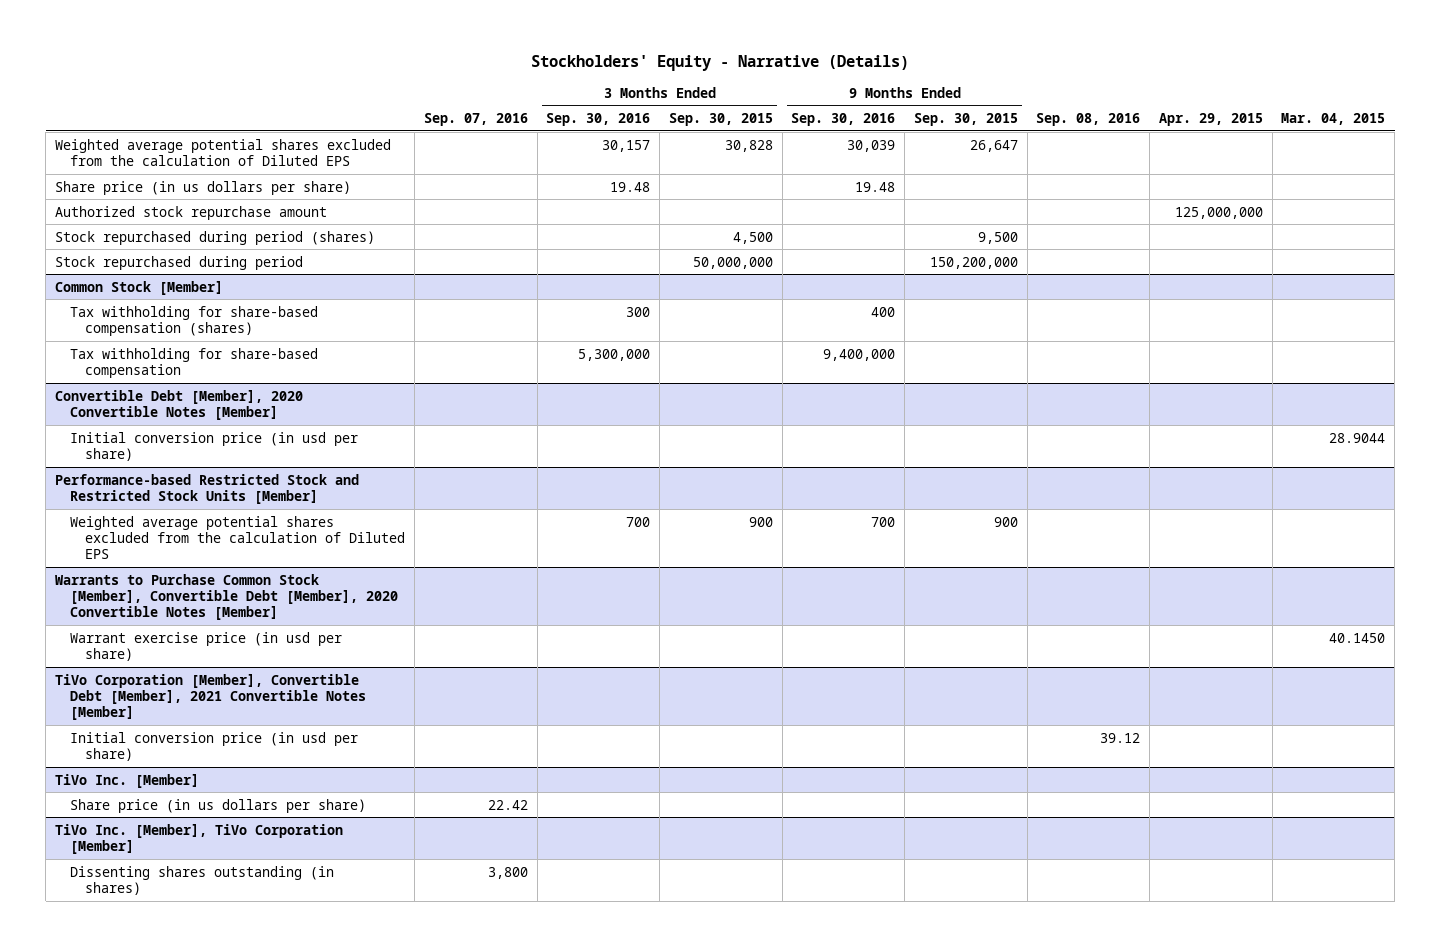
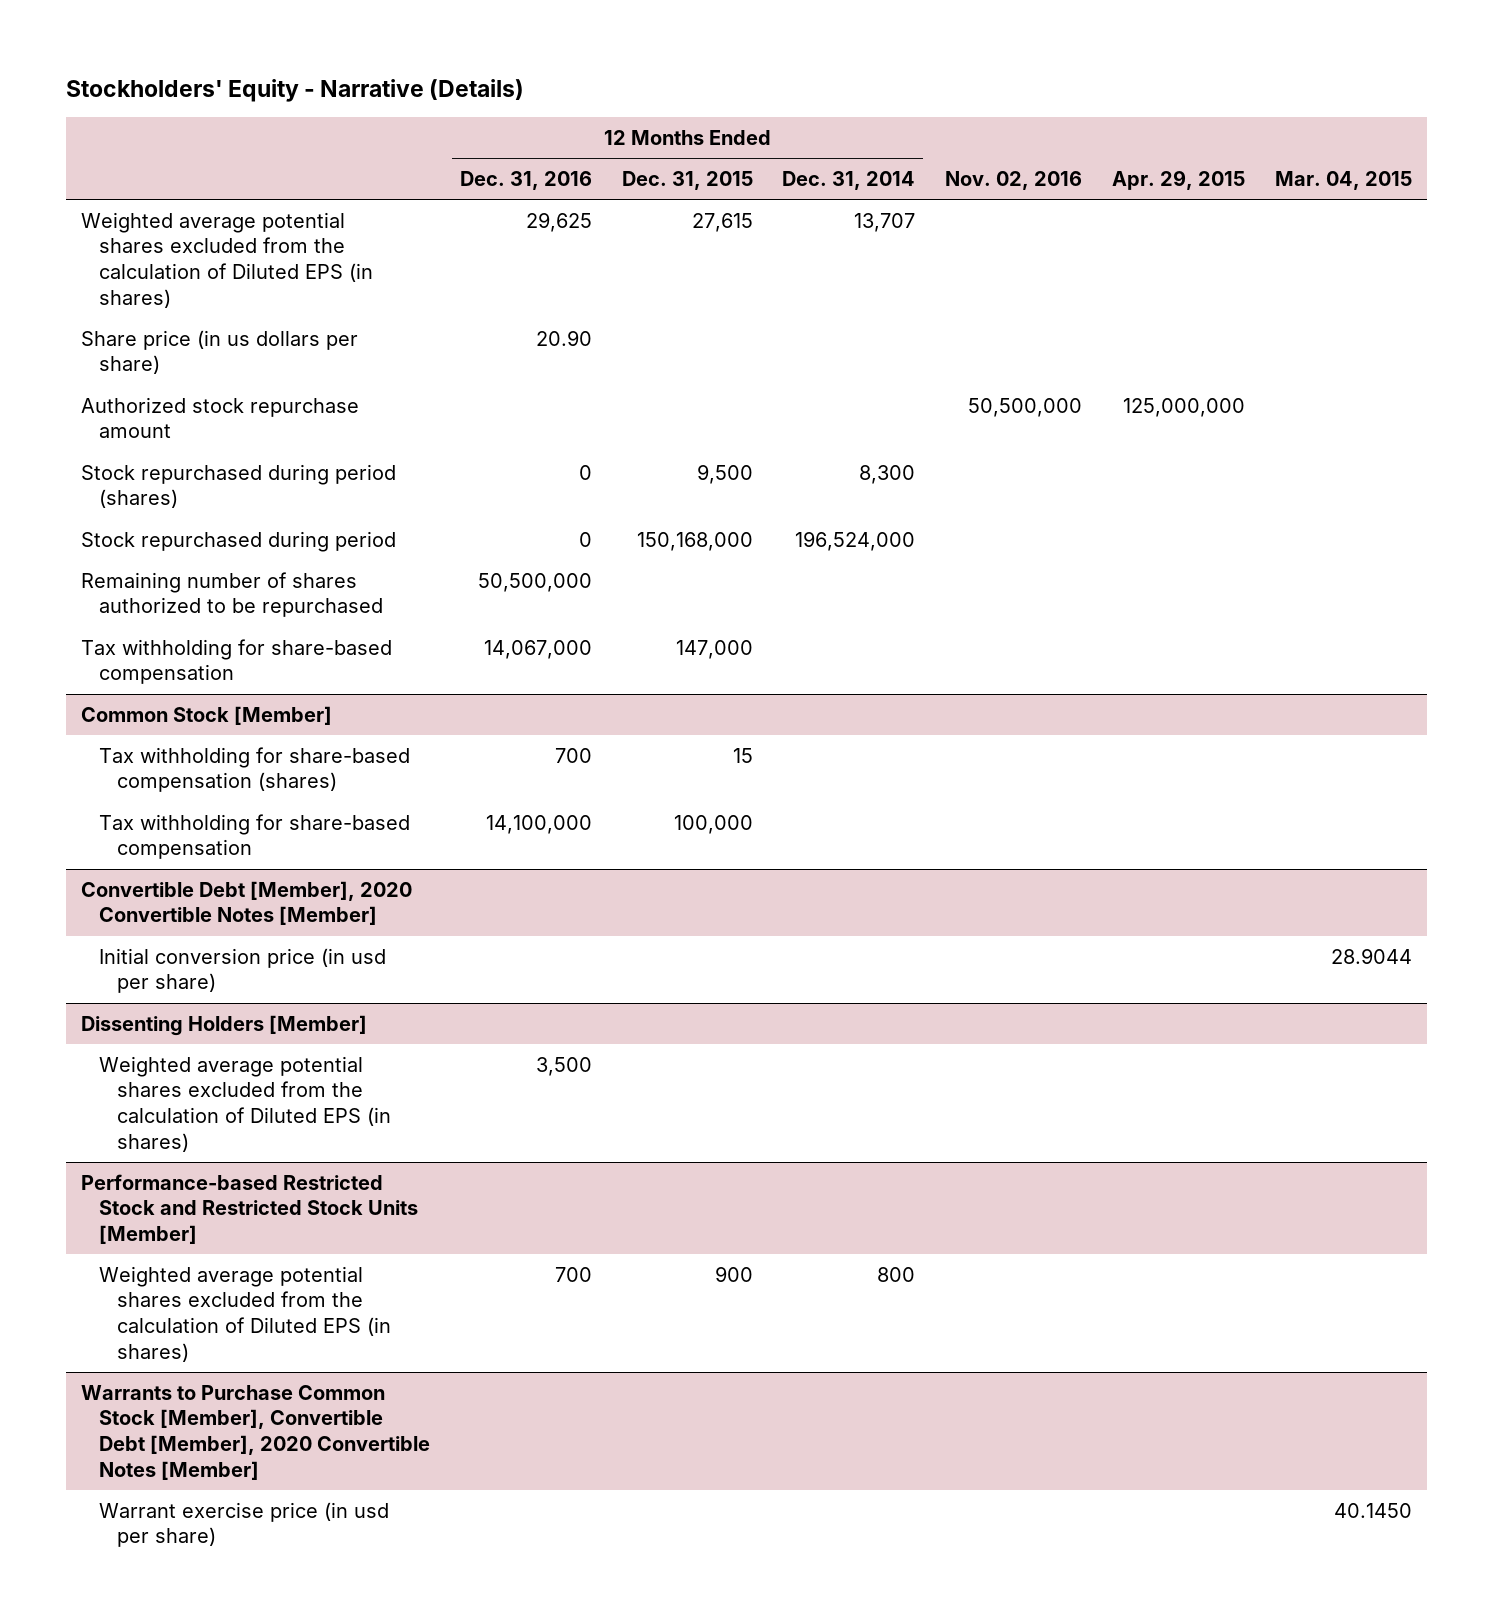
- | Sep. 07, 2016 | 3 Months Ended Sep. 30, 2016 | 3 Months Ended Sep. 30, 2015 | 9 Months Ended Sep. 30, 2016 | 9 Months Ended Sep. 30, 2015 | Sep. 08, 2016 | Apr. 29, 2015 | Mar. 04, 2015
+ | 12 Months Ended Dec. 31, 2016 | 12 Months Ended Dec. 31, 2015 | 12 Months Ended Dec. 31, 2014 | Nov. 02, 2016 | Apr. 29, 2015 | Mar. 04, 2015
- Weighted average potential shares excluded from the calculation of Diluted EPS | | 30,157 | 30,828 | 30,039 | 26,647 | | |
+ Weighted average potential shares excluded from the calculation of Diluted EPS (in shares) | 29,625 | 27,615 | 13,707 | | |
+ Remaining number of shares authorized to be repurchased | 50,500,000 | | | | |
+ Tax withholding for share-based compensation | 14,067,000 | 147,000 | | | |
+ Dissenting Holders [Member]
+ Weighted average potential shares excluded from the calculation of Diluted EPS (in shares) | 3,500 | | | | |
@ Performance-based Restricted Stock and Restricted Stock Units [Member]
- Weighted average potential shares excluded from the calculation of Diluted EPS | | 700 | 900 | 700 | 900 | | |
+ Weighted average potential shares excluded from the calculation of Diluted EPS (in shares) | 700 | 900 | 800 | | |
- TiVo Corporation [Member], Convertible Debt [Member], 2021 Convertible Notes [Member]
- Initial conversion price (in usd per share) | | | | | | 39.12 | |
- TiVo Inc. [Member]
- Share price (in us dollars per share) | 22.42 | | | | | | |
- TiVo Inc. [Member], TiVo Corporation [Member]
- Dissenting shares outstanding (in shares) | 3,800 | | | | | | |

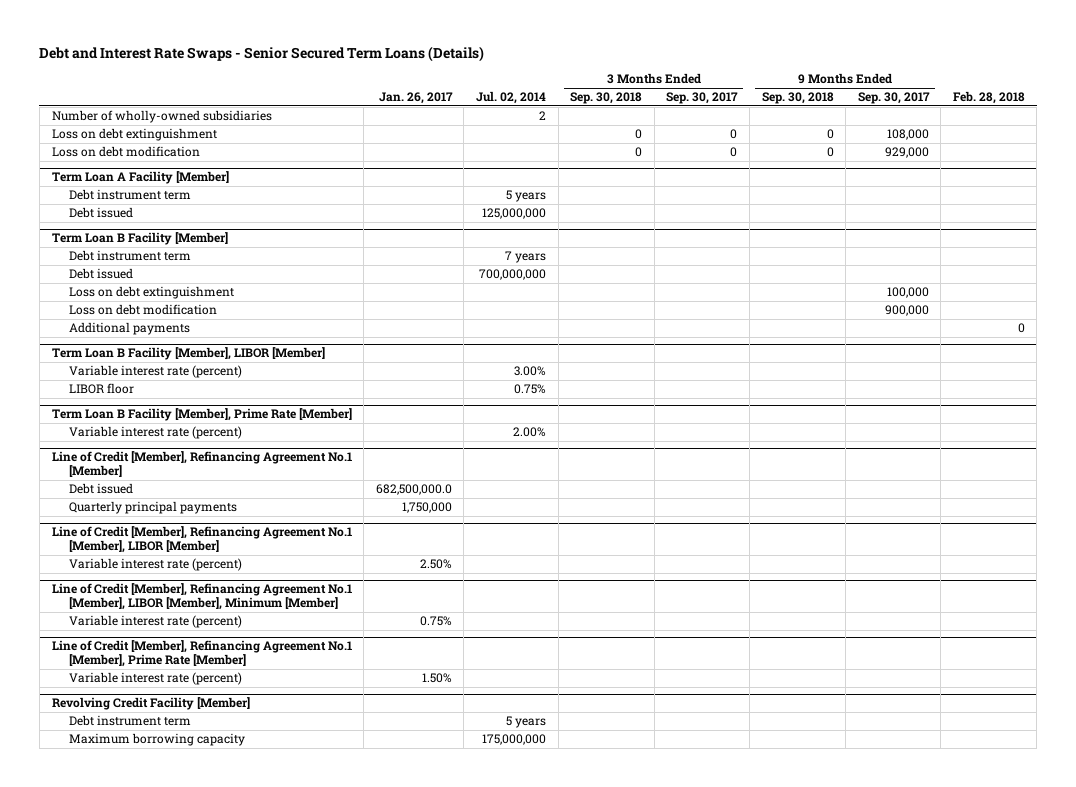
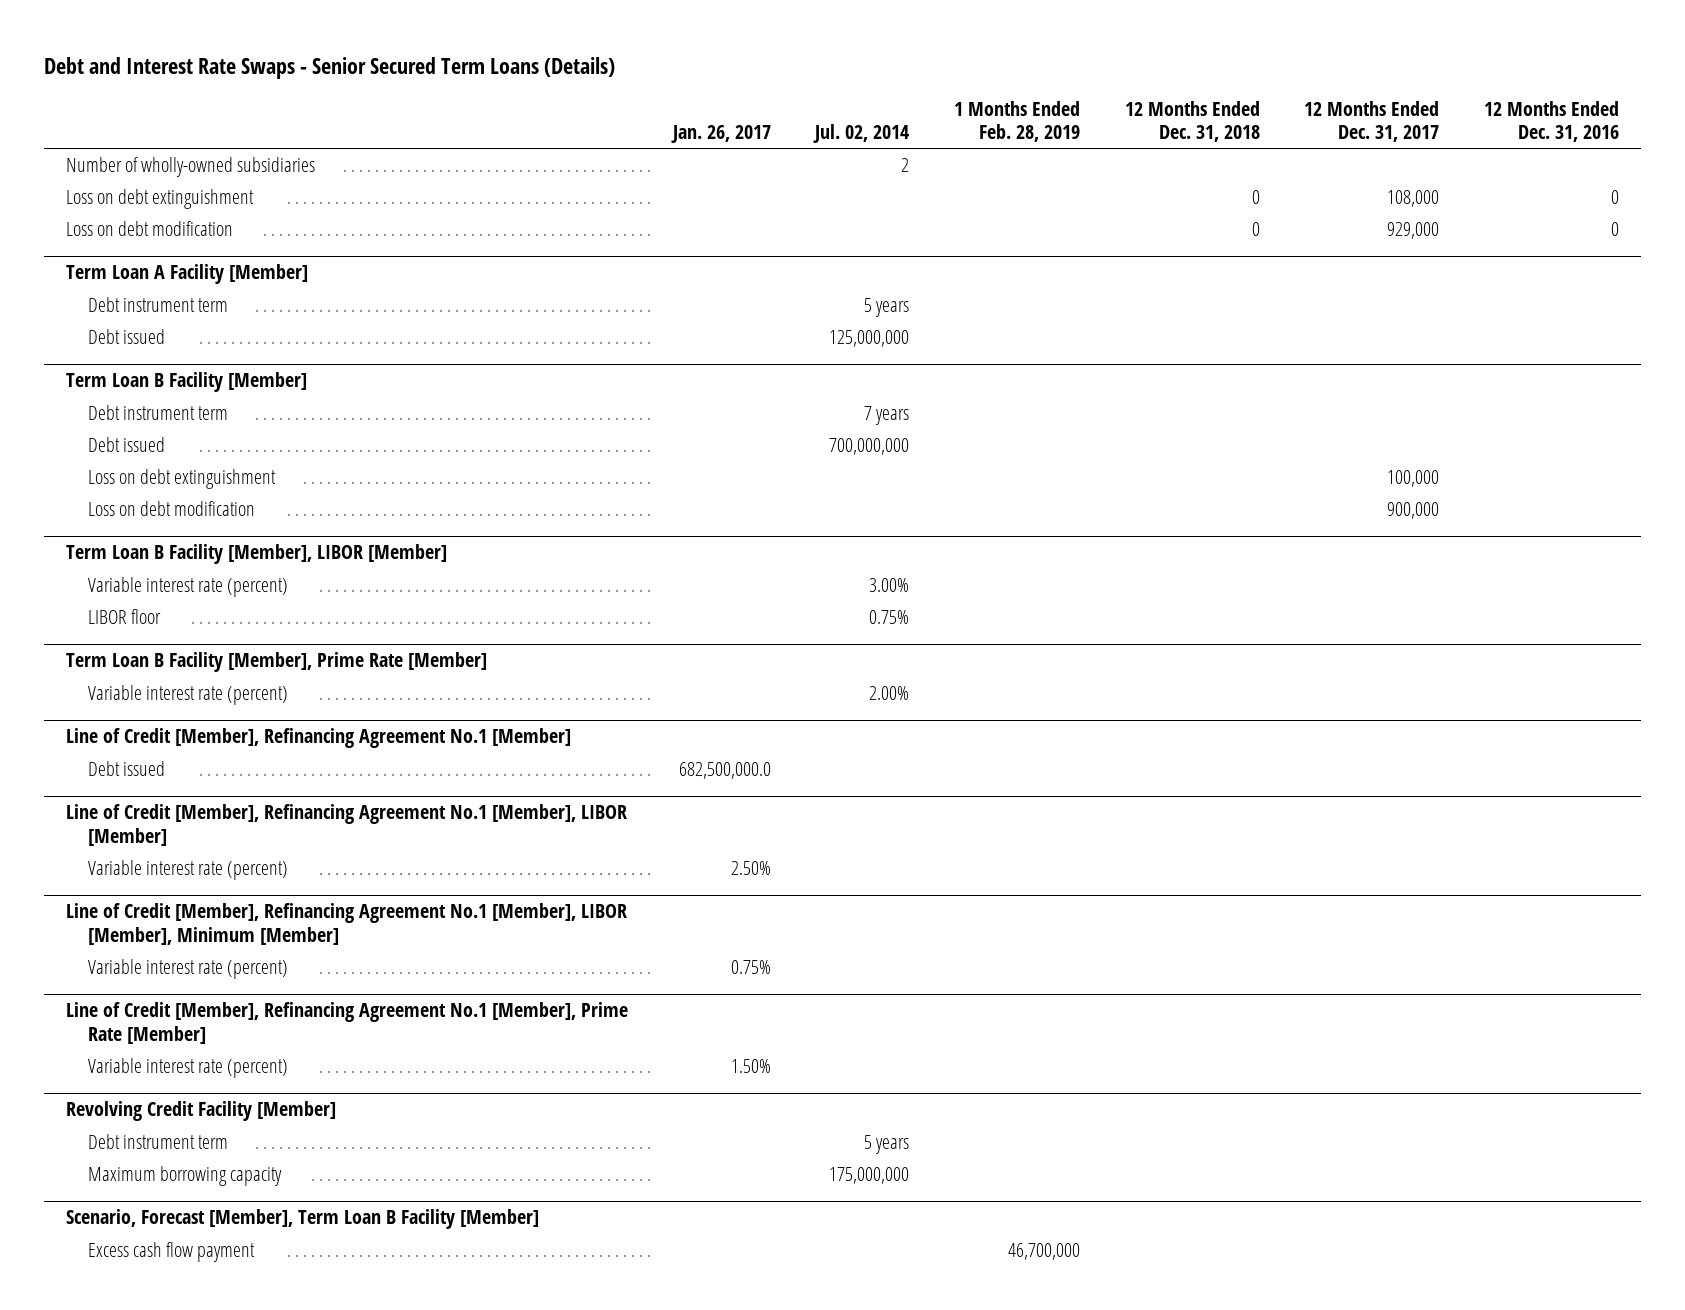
- | Jan. 26, 2017 | Jul. 02, 2014 | 3 Months Ended Sep. 30, 2018 | 3 Months Ended Sep. 30, 2017 | 9 Months Ended Sep. 30, 2018 | 9 Months Ended Sep. 30, 2017 | Feb. 28, 2018
+ | Jan. 26, 2017 | Jul. 02, 2014 | 1 Months Ended Feb. 28, 2019 | 12 Months Ended Dec. 31, 2018 | 12 Months Ended Dec. 31, 2017 | 12 Months Ended Dec. 31, 2016
@ Term Loan B Facility [Member]
- Additional payments | | | | | | | 0
@ Line of Credit [Member], Refinancing Agreement No.1 [Member]
- Quarterly principal payments | 1,750,000 | | | | | |
+ Scenario, Forecast [Member], Term Loan B Facility [Member]
+ Excess cash flow payment | | | 46,700,000 | | |

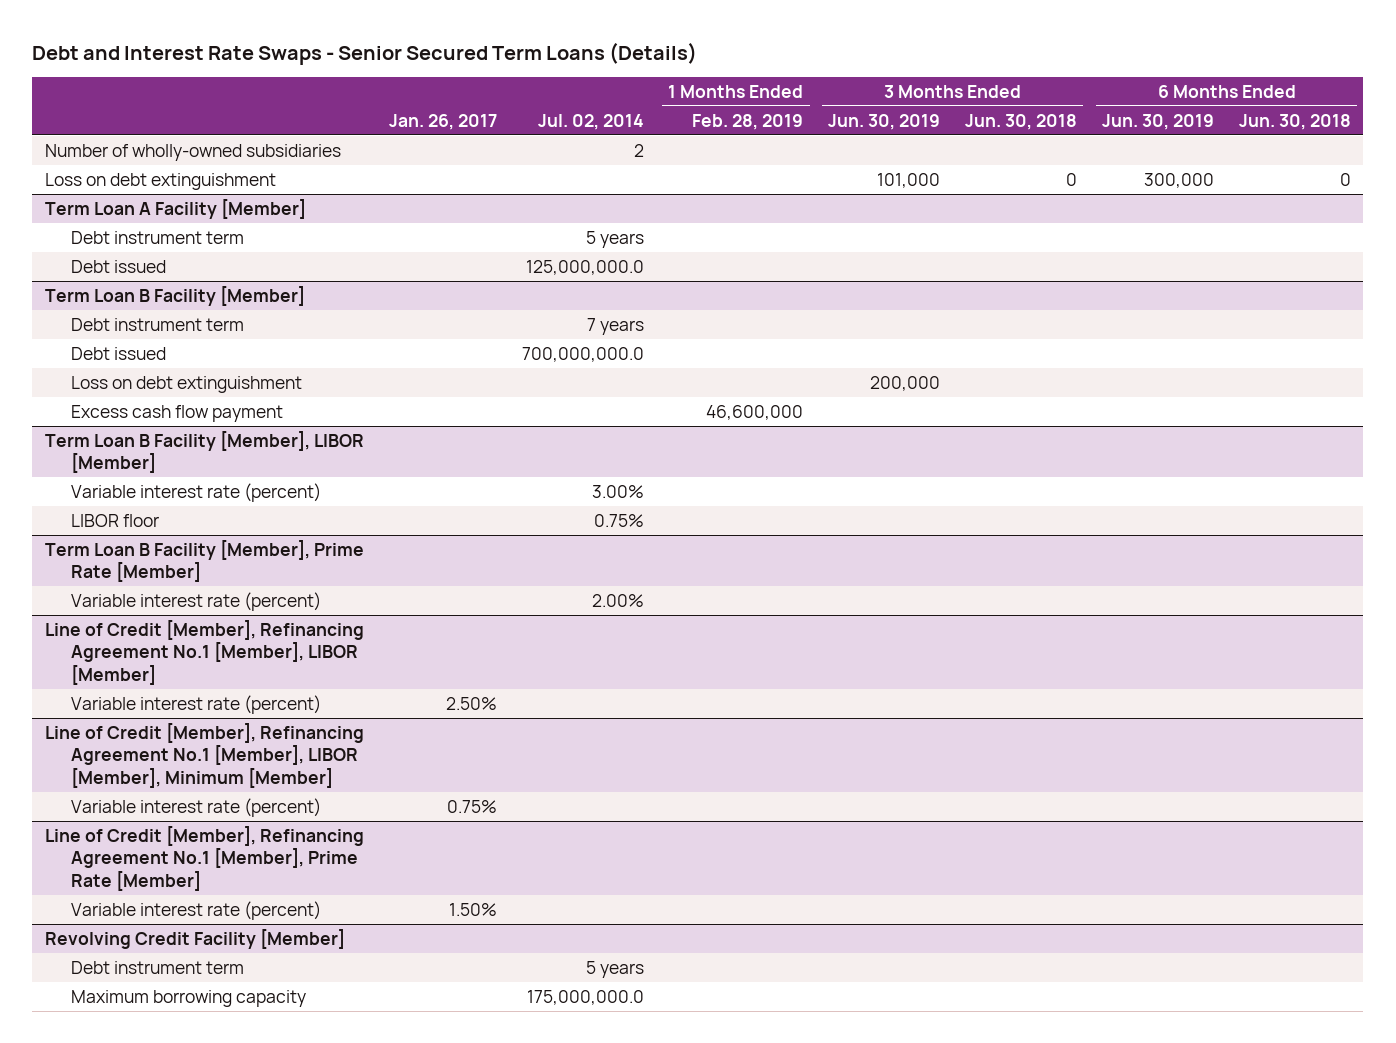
- | Jan. 26, 2017 | Jul. 02, 2014 | 1 Months Ended Feb. 28, 2019 | 12 Months Ended Dec. 31, 2018 | 12 Months Ended Dec. 31, 2017 | 12 Months Ended Dec. 31, 2016
+ | Jan. 26, 2017 | Jul. 02, 2014 | 1 Months Ended Feb. 28, 2019 | 3 Months Ended Jun. 30, 2019 | 3 Months Ended Jun. 30, 2018 | 6 Months Ended Jun. 30, 2019 | 6 Months Ended Jun. 30, 2018
- Loss on debt modification | | | | 0 | 929,000 | 0
@ Term Loan A Facility [Member]
- Debt issued | | 125,000,000 | | | |
+ Debt issued | | 125,000,000.0 | | | | |
@ Term Loan B Facility [Member]
- Debt issued | | 700,000,000 | | | |
+ Debt issued | | 700,000,000.0 | | | | |
- Loss on debt modification | | | | | 900,000 |
+ Excess cash flow payment | | | 46,600,000 | | | |
- Line of Credit [Member], Refinancing Agreement No.1 [Member]
- Debt issued | 682,500,000.0 | | | | |
@ Revolving Credit Facility [Member]
- Maximum borrowing capacity | | 175,000,000 | | | |
- Scenario, Forecast [Member], Term Loan B Facility [Member]
- Excess cash flow payment | | | 46,700,000 | | |
@ Revolving Credit Facility [Member]
+ Maximum borrowing capacity | | 175,000,000.0 | | | | |

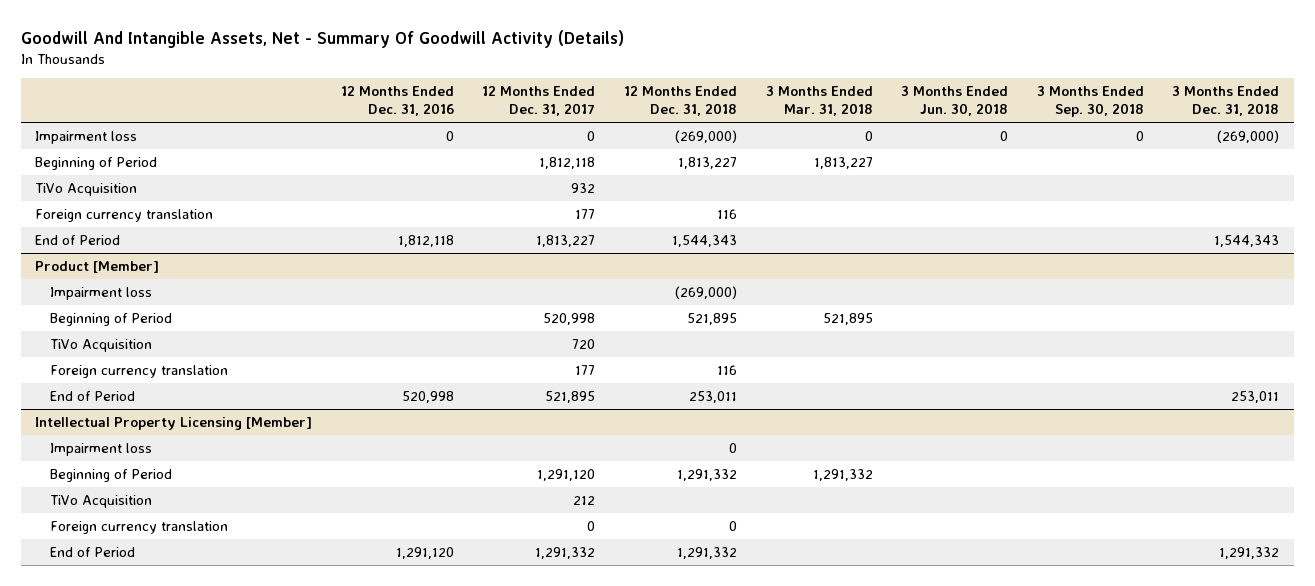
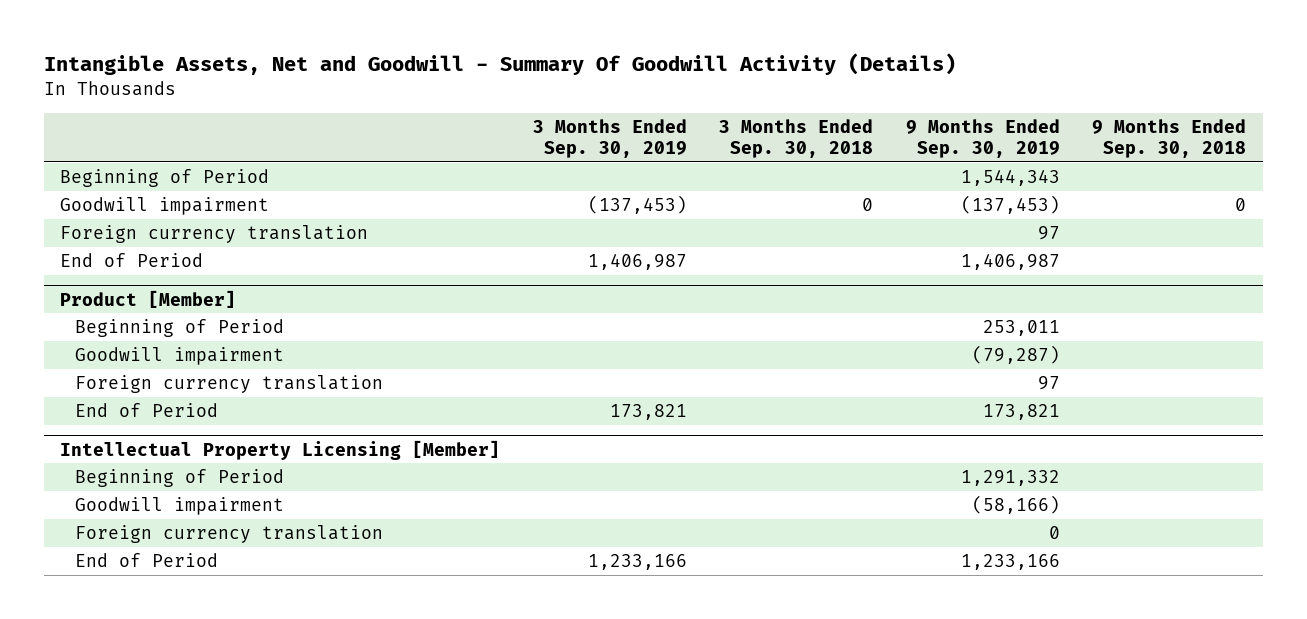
- Goodwill And Intangible Assets, Net - Summary Of Goodwill Activity (Details)
+ Intangible Assets, Net and Goodwill - Summary Of Goodwill Activity (Details)
- | 12 Months Ended Dec. 31, 2016 | 12 Months Ended Dec. 31, 2017 | 12 Months Ended Dec. 31, 2018 | 3 Months Ended Mar. 31, 2018 | 3 Months Ended Jun. 30, 2018 | 3 Months Ended Sep. 30, 2018 | 3 Months Ended Dec. 31, 2018
+ | 3 Months Ended Sep. 30, 2019 | 3 Months Ended Sep. 30, 2018 | 9 Months Ended Sep. 30, 2019 | 9 Months Ended Sep. 30, 2018
- Impairment loss | 0 | 0 | (269,000) | 0 | 0 | 0 | (269,000)
- TiVo Acquisition | | 932 | | | | |
+ Goodwill impairment | (137,453) | 0 | (137,453) | 0
@ Product [Member]
- Impairment loss | | | (269,000) | | | |
- TiVo Acquisition | | 720 | | | | |
+ Goodwill impairment | | | (79,287) |
@ Intellectual Property Licensing [Member]
- Impairment loss | | | 0 | | | |
- TiVo Acquisition | | 212 | | | | |
+ Goodwill impairment | | | (58,166) |

